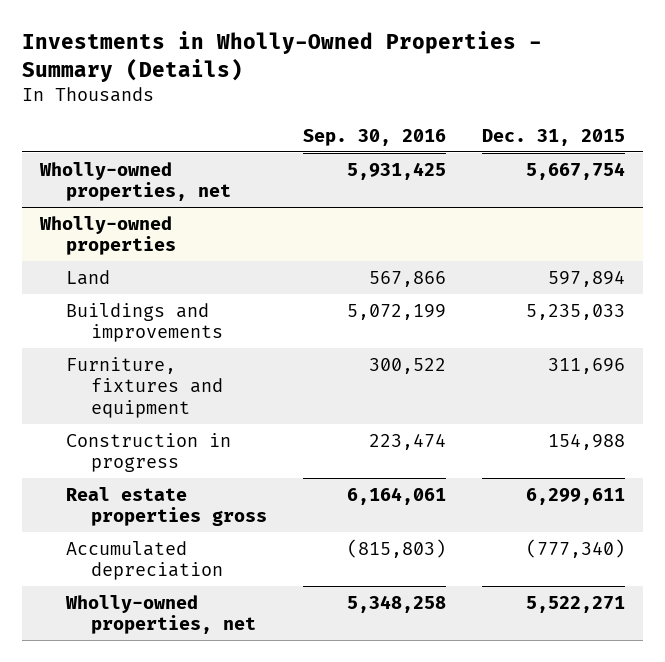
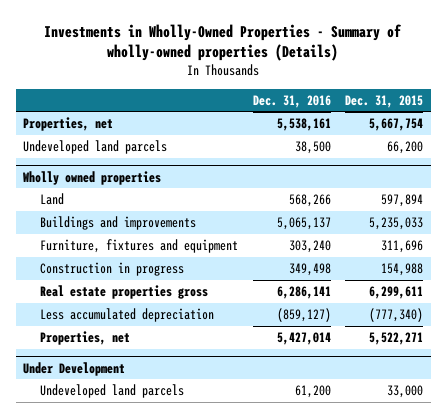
- Investments in Wholly-Owned Properties - Summary (Details)
+ Investments in Wholly-Owned Properties - Summary of wholly-owned properties (Details)
- | Sep. 30, 2016 | Dec. 31, 2015
+ | Dec. 31, 2016 | Dec. 31, 2015
- Wholly-owned properties, net | 5,931,425 | 5,667,754
- Wholly-owned properties
+ Properties, net | 5,538,161 | 5,667,754
+ Undeveloped land parcels | 38,500 | 66,200
+ Wholly owned properties
- Accumulated depreciation | (815,803) | (777,340)
- Wholly-owned properties, net | 5,348,258 | 5,522,271
+ Less accumulated depreciation | (859,127) | (777,340)
+ Properties, net | 5,427,014 | 5,522,271
+ Under Development
+ Undeveloped land parcels | 61,200 | 33,000

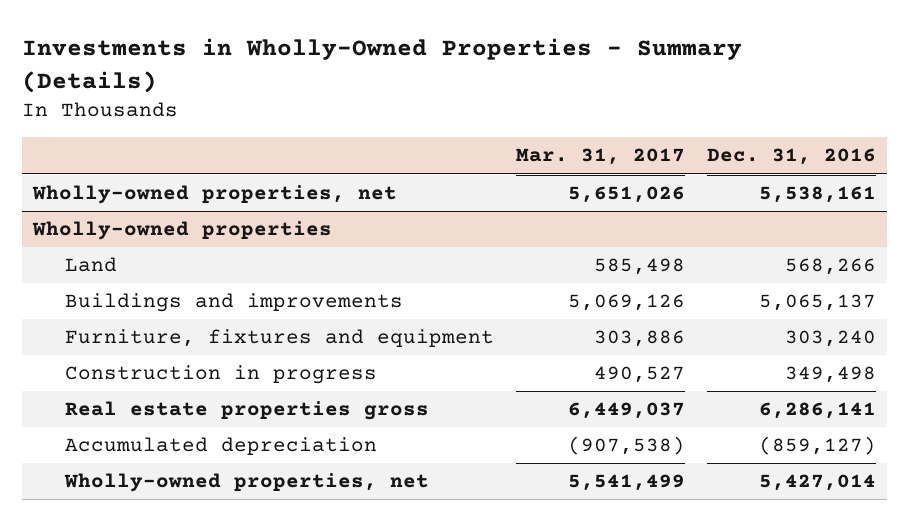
- Investments in Wholly-Owned Properties - Summary of wholly-owned properties (Details)
+ Investments in Wholly-Owned Properties - Summary (Details)
- | Dec. 31, 2016 | Dec. 31, 2015
+ | Mar. 31, 2017 | Dec. 31, 2016
- Properties, net | 5,538,161 | 5,667,754
- Undeveloped land parcels | 38,500 | 66,200
- Wholly owned properties
+ Wholly-owned properties, net | 5,651,026 | 5,538,161
+ Wholly-owned properties
- Less accumulated depreciation | (859,127) | (777,340)
- Properties, net | 5,427,014 | 5,522,271
- Under Development
- Undeveloped land parcels | 61,200 | 33,000
+ Accumulated depreciation | (907,538) | (859,127)
+ Wholly-owned properties, net | 5,541,499 | 5,427,014

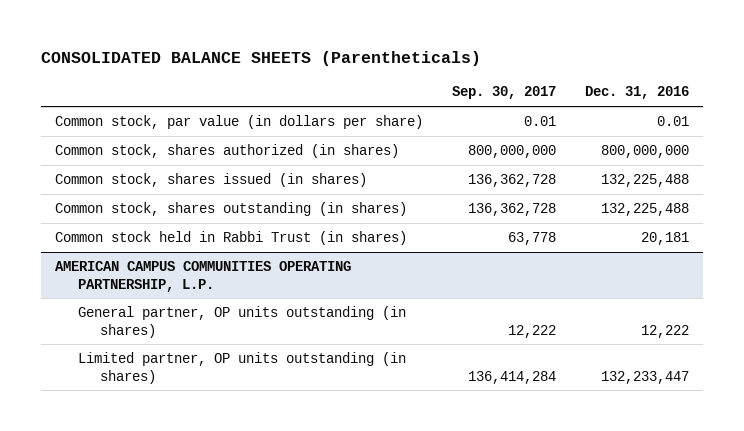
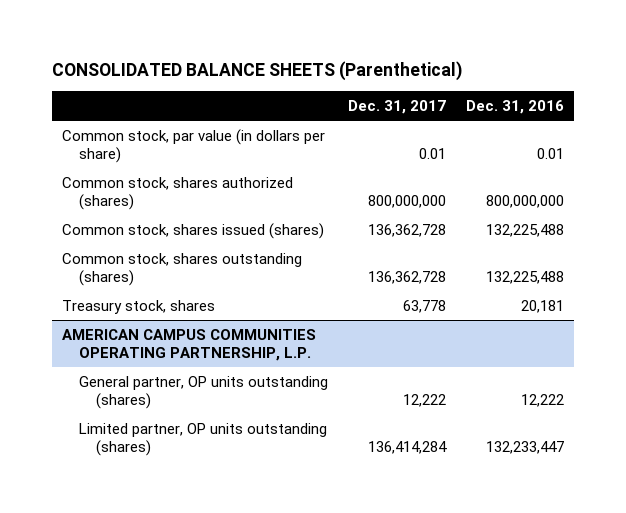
- CONSOLIDATED BALANCE SHEETS (Parentheticals)
+ CONSOLIDATED BALANCE SHEETS (Parenthetical)
- | Sep. 30, 2017 | Dec. 31, 2016
+ | Dec. 31, 2017 | Dec. 31, 2016
- Common stock, shares authorized (in shares) | 800,000,000 | 800,000,000
- Common stock, shares issued (in shares) | 136,362,728 | 132,225,488
- Common stock, shares outstanding (in shares) | 136,362,728 | 132,225,488
- Common stock held in Rabbi Trust (in shares) | 63,778 | 20,181
+ Common stock, shares authorized (shares) | 800,000,000 | 800,000,000
+ Common stock, shares issued (shares) | 136,362,728 | 132,225,488
+ Common stock, shares outstanding (shares) | 136,362,728 | 132,225,488
+ Treasury stock, shares | 63,778 | 20,181
@ AMERICAN CAMPUS COMMUNITIES OPERATING PARTNERSHIP, L.P.
- General partner, OP units outstanding (in shares) | 12,222 | 12,222
- Limited partner, OP units outstanding (in shares) | 136,414,284 | 132,233,447
+ General partner, OP units outstanding (shares) | 12,222 | 12,222
+ Limited partner, OP units outstanding (shares) | 136,414,284 | 132,233,447

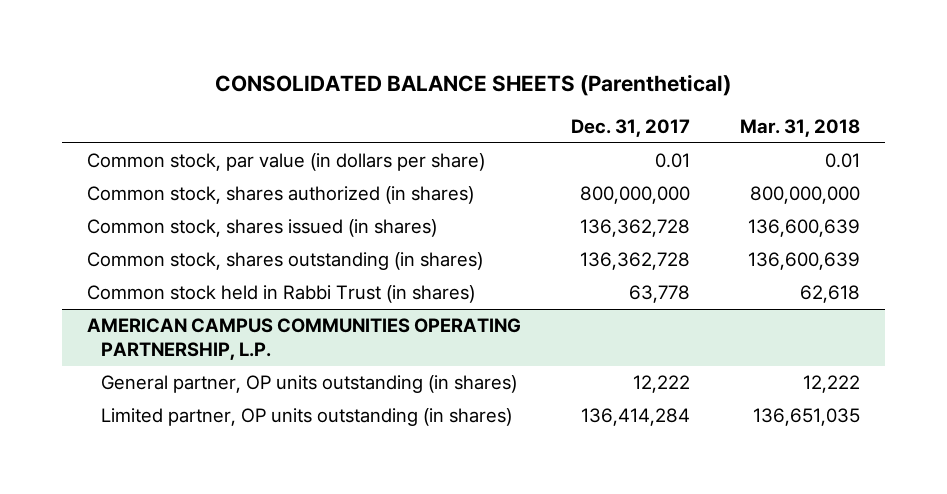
- | Dec. 31, 2017 | Dec. 31, 2016
+ | Dec. 31, 2017 | Mar. 31, 2018
- Common stock, shares authorized (shares) | 800,000,000 | 800,000,000
- Common stock, shares issued (shares) | 136,362,728 | 132,225,488
- Common stock, shares outstanding (shares) | 136,362,728 | 132,225,488
- Treasury stock, shares | 63,778 | 20,181
+ Common stock, shares authorized (in shares) | 800,000,000 | 800,000,000
+ Common stock, shares issued (in shares) | 136,362,728 | 136,600,639
+ Common stock, shares outstanding (in shares) | 136,362,728 | 136,600,639
+ Common stock held in Rabbi Trust (in shares) | 63,778 | 62,618
@ AMERICAN CAMPUS COMMUNITIES OPERATING PARTNERSHIP, L.P.
- General partner, OP units outstanding (shares) | 12,222 | 12,222
- Limited partner, OP units outstanding (shares) | 136,414,284 | 132,233,447
+ General partner, OP units outstanding (in shares) | 12,222 | 12,222
+ Limited partner, OP units outstanding (in shares) | 136,414,284 | 136,651,035

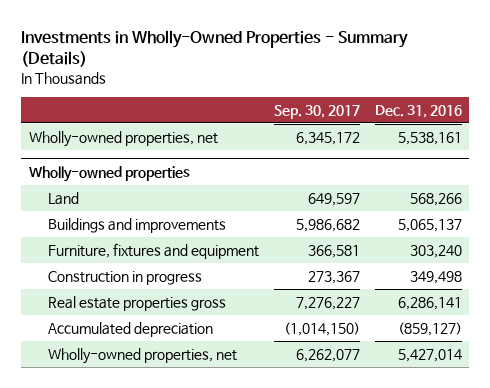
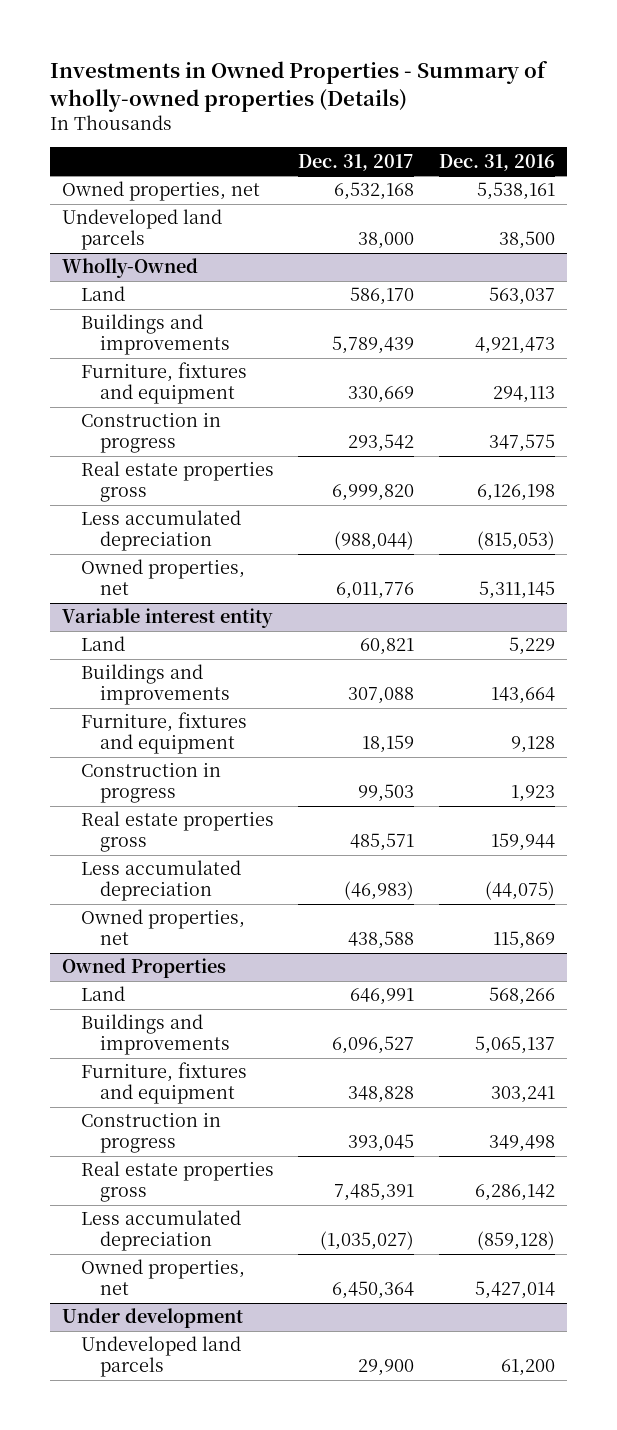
- Investments in Wholly-Owned Properties - Summary (Details)
+ Investments in Owned Properties - Summary of wholly-owned properties (Details)
- | Sep. 30, 2017 | Dec. 31, 2016
+ | Dec. 31, 2017 | Dec. 31, 2016
- Wholly-owned properties, net | 6,345,172 | 5,538,161
- Wholly-owned properties
+ Owned properties, net | 6,532,168 | 5,538,161
+ Undeveloped land parcels | 38,000 | 38,500
+ Wholly-Owned
+ Land | 586,170 | 563,037
+ Buildings and improvements | 5,789,439 | 4,921,473
+ Furniture, fixtures and equipment | 330,669 | 294,113
+ Construction in progress | 293,542 | 347,575
+ Real estate properties gross | 6,999,820 | 6,126,198
+ Less accumulated depreciation | (988,044) | (815,053)
+ Owned properties, net | 6,011,776 | 5,311,145
+ Variable interest entity
+ Land | 60,821 | 5,229
+ Buildings and improvements | 307,088 | 143,664
+ Furniture, fixtures and equipment | 18,159 | 9,128
+ Construction in progress | 99,503 | 1,923
+ Real estate properties gross | 485,571 | 159,944
+ Less accumulated depreciation | (46,983) | (44,075)
+ Owned properties, net | 438,588 | 115,869
+ Owned Properties
- Furniture, fixtures and equipment | 366,581 | 303,240
+ Furniture, fixtures and equipment | 348,828 | 303,241
- Real estate properties gross | 7,276,227 | 6,286,141
- Accumulated depreciation | (1,014,150) | (859,127)
- Wholly-owned properties, net | 6,262,077 | 5,427,014
+ Real estate properties gross | 7,485,391 | 6,286,142
+ Less accumulated depreciation | (1,035,027) | (859,128)
+ Owned properties, net | 6,450,364 | 5,427,014
+ Under development
+ Undeveloped land parcels | 29,900 | 61,200

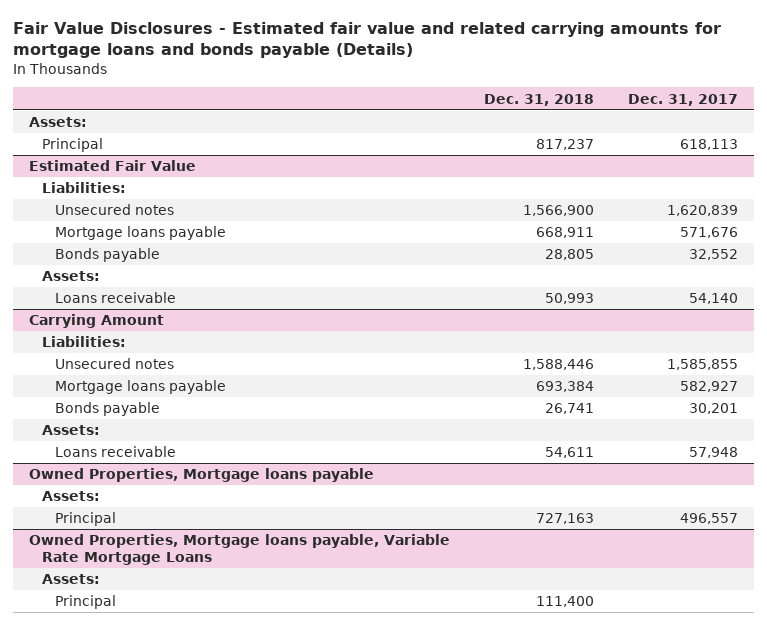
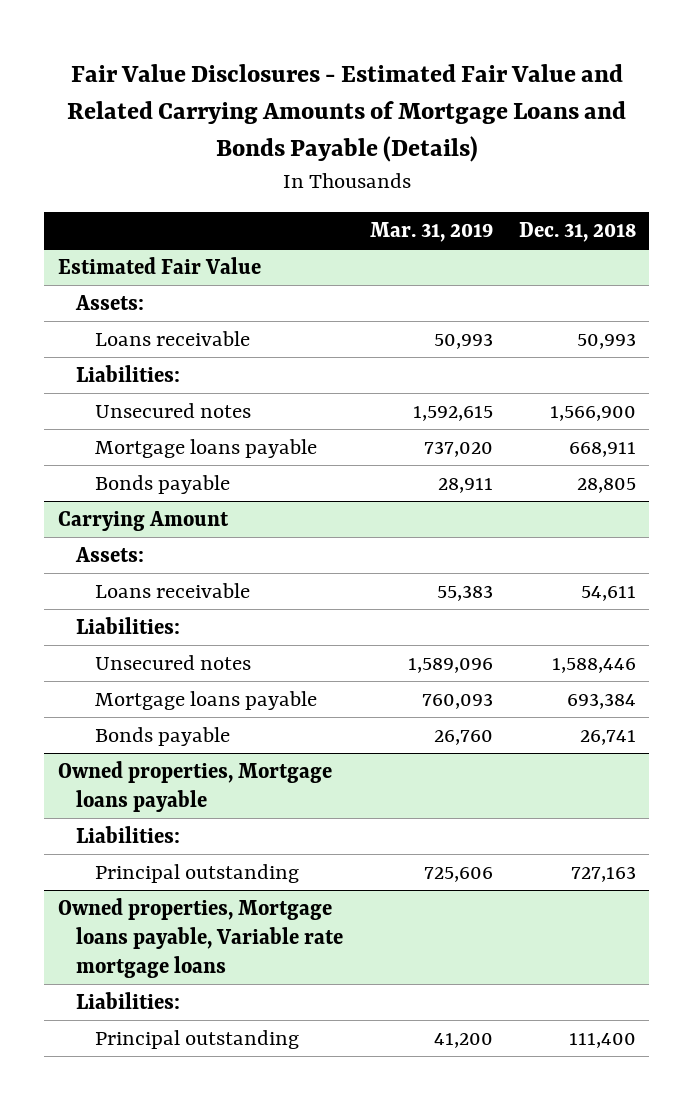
- Fair Value Disclosures - Estimated fair value and related carrying amounts for mortgage loans and bonds payable (Details)
+ Fair Value Disclosures - Estimated Fair Value and Related Carrying Amounts of Mortgage Loans and Bonds Payable (Details)
- | Dec. 31, 2018 | Dec. 31, 2017
+ | Mar. 31, 2019 | Dec. 31, 2018
- Assets:
- Principal | 817,237 | 618,113
@ Estimated Fair Value
moved up: Assets:
moved up: Loans receivable | 50,993 | 50,993
@ Carrying Amount
moved up: Assets:
moved up: Loans receivable | 55,383 | 54,611
- Owned Properties, Mortgage loans payable
- Assets:
- Principal | 727,163 | 496,557
- Owned Properties, Mortgage loans payable, Variable Rate Mortgage Loans
- Assets:
- Principal | 111,400 |
+ Owned properties, Mortgage loans payable
+ Liabilities:
+ Principal outstanding | 725,606 | 727,163
+ Owned properties, Mortgage loans payable, Variable rate mortgage loans
+ Liabilities:
+ Principal outstanding | 41,200 | 111,400

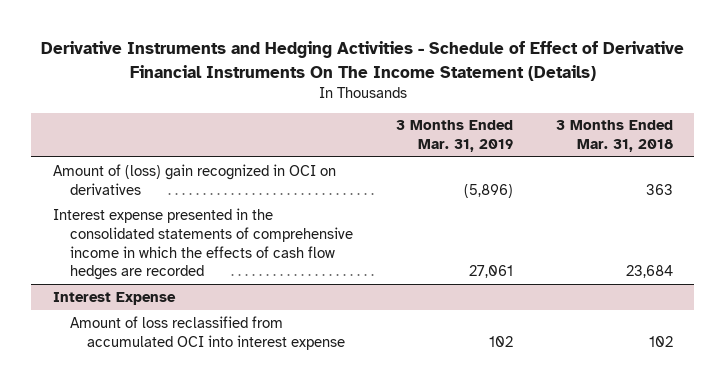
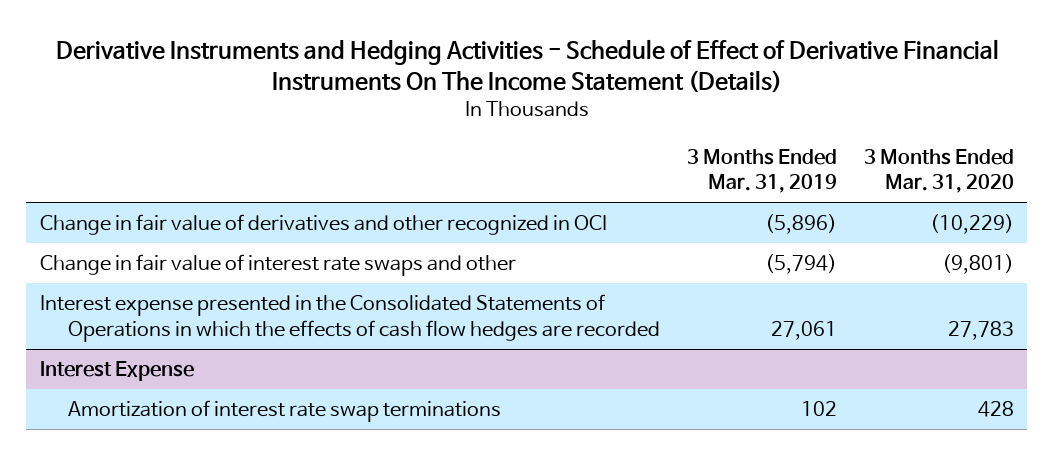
- | 3 Months Ended Mar. 31, 2019 | 3 Months Ended Mar. 31, 2018
+ | 3 Months Ended Mar. 31, 2019 | 3 Months Ended Mar. 31, 2020
- Amount of (loss) gain recognized in OCI on derivatives | (5,896) | 363
- Interest expense presented in the consolidated statements of comprehensive income in which the effects of cash flow hedges are recorded | 27,061 | 23,684
+ Change in fair value of derivatives and other recognized in OCI | (5,896) | (10,229)
+ Change in fair value of interest rate swaps and other | (5,794) | (9,801)
+ Interest expense presented in the Consolidated Statements of Operations in which the effects of cash flow hedges are recorded | 27,061 | 27,783
@ Interest Expense
- Amount of loss reclassified from accumulated OCI into interest expense | 102 | 102
+ Amortization of interest rate swap terminations | 102 | 428

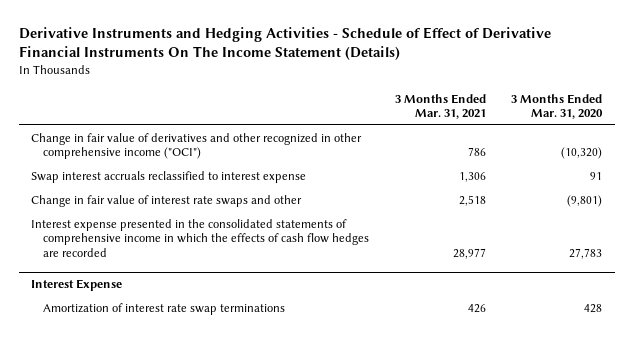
- | 3 Months Ended Mar. 31, 2019 | 3 Months Ended Mar. 31, 2020
+ | 3 Months Ended Mar. 31, 2021 | 3 Months Ended Mar. 31, 2020
- Change in fair value of derivatives and other recognized in OCI | (5,896) | (10,229)
+ Change in fair value of derivatives and other recognized in other comprehensive income ("OCI") | 786 | (10,320)
+ Swap interest accruals reclassified to interest expense | 1,306 | 91
- Interest expense presented in the Consolidated Statements of Operations in which the effects of cash flow hedges are recorded | 27,061 | 27,783
+ Interest expense presented in the consolidated statements of comprehensive income in which the effects of cash flow hedges are recorded | 28,977 | 27,783

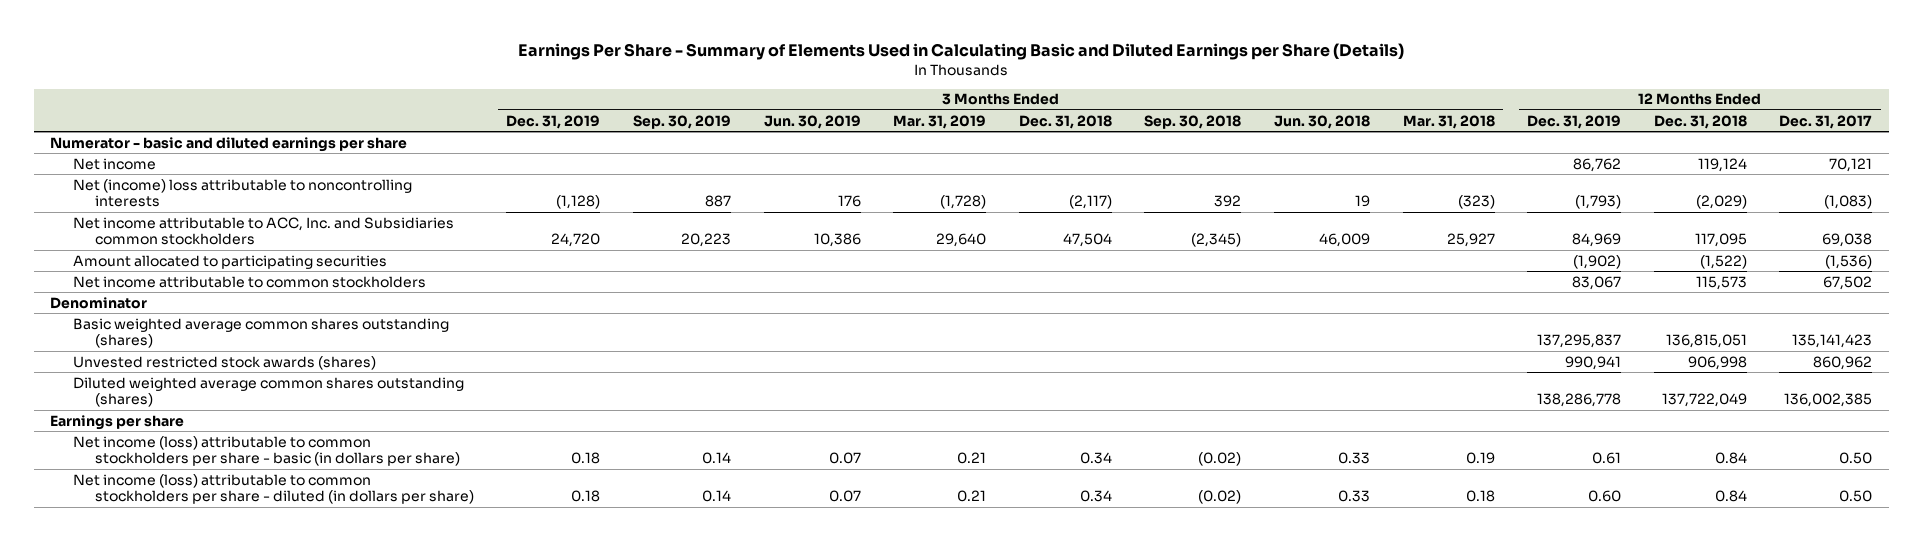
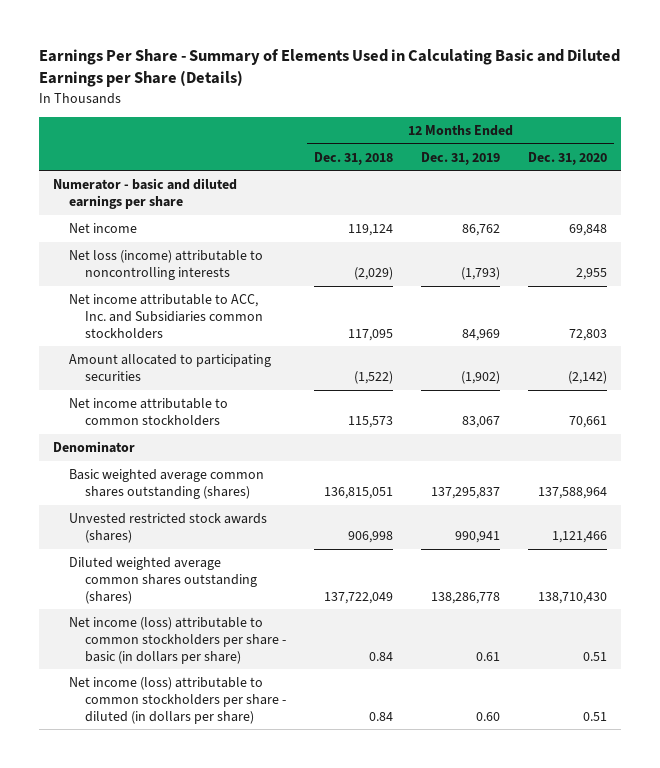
- | 3 Months Ended Dec. 31, 2019 | 3 Months Ended Sep. 30, 2019 | 3 Months Ended Jun. 30, 2019 | 3 Months Ended Mar. 31, 2019 | 3 Months Ended Dec. 31, 2018 | 3 Months Ended Sep. 30, 2018 | 3 Months Ended Jun. 30, 2018 | 3 Months Ended Mar. 31, 2018 | 12 Months Ended Dec. 31, 2019 | 12 Months Ended Dec. 31, 2018 | 12 Months Ended Dec. 31, 2017
+ | 12 Months Ended Dec. 31, 2018 | 12 Months Ended Dec. 31, 2019 | 12 Months Ended Dec. 31, 2020
- Net (income) loss attributable to noncontrolling interests | (1,128) | 887 | 176 | (1,728) | (2,117) | 392 | 19 | (323) | (1,793) | (2,029) | (1,083)
+ Net loss (income) attributable to noncontrolling interests | (2,029) | (1,793) | 2,955
- Earnings per share

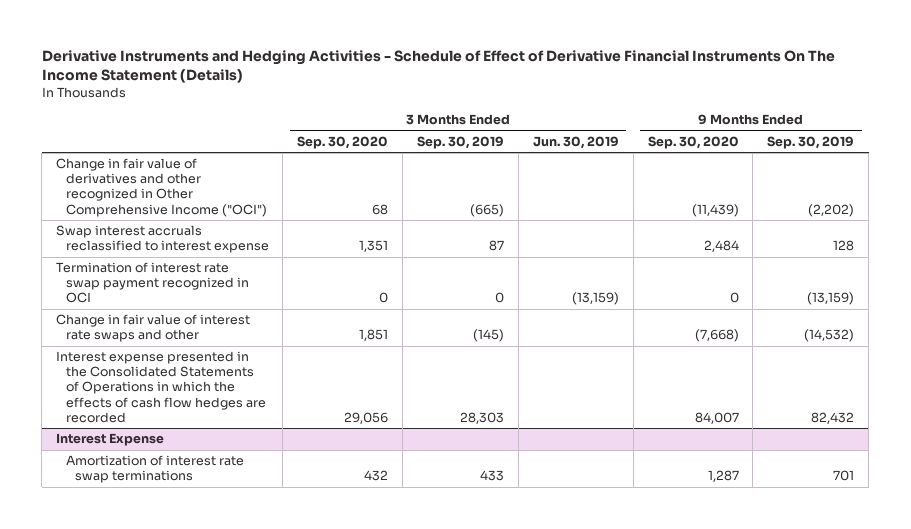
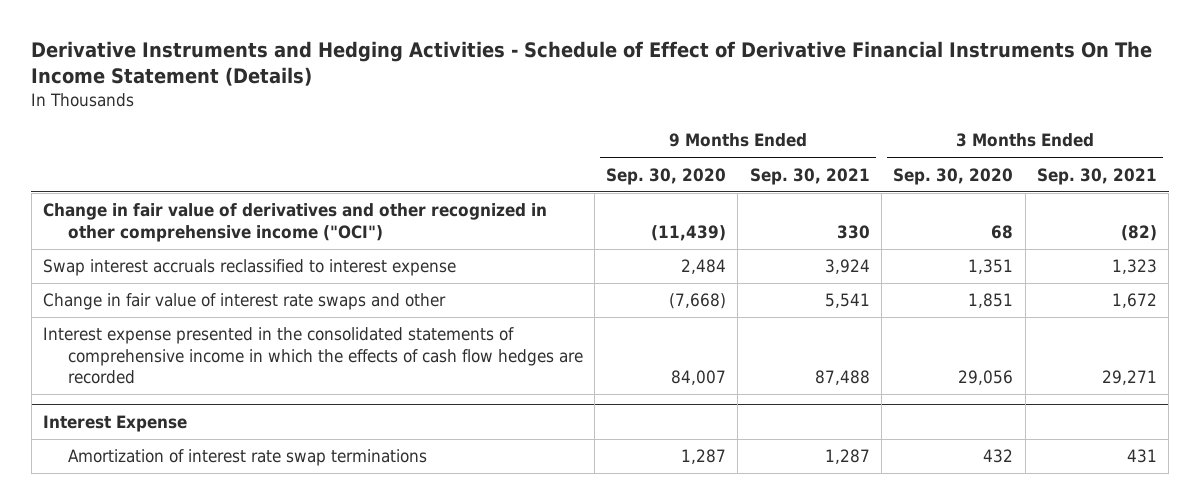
- | 3 Months Ended Sep. 30, 2020 | 3 Months Ended Sep. 30, 2019 | 3 Months Ended Jun. 30, 2019 | 9 Months Ended Sep. 30, 2020 | 9 Months Ended Sep. 30, 2019
+ | 9 Months Ended Sep. 30, 2020 | 9 Months Ended Sep. 30, 2021 | 3 Months Ended Sep. 30, 2020 | 3 Months Ended Sep. 30, 2021
- Change in fair value of derivatives and other recognized in Other Comprehensive Income ("OCI") | 68 | (665) | | (11,439) | (2,202)
+ Change in fair value of derivatives and other recognized in other comprehensive income ("OCI") | (11,439) | 330 | 68 | (82)
- Termination of interest rate swap payment recognized in OCI | 0 | 0 | (13,159) | 0 | (13,159)
- Interest expense presented in the Consolidated Statements of Operations in which the effects of cash flow hedges are recorded | 29,056 | 28,303 | | 84,007 | 82,432
+ Interest expense presented in the consolidated statements of comprehensive income in which the effects of cash flow hedges are recorded | 84,007 | 87,488 | 29,056 | 29,271

